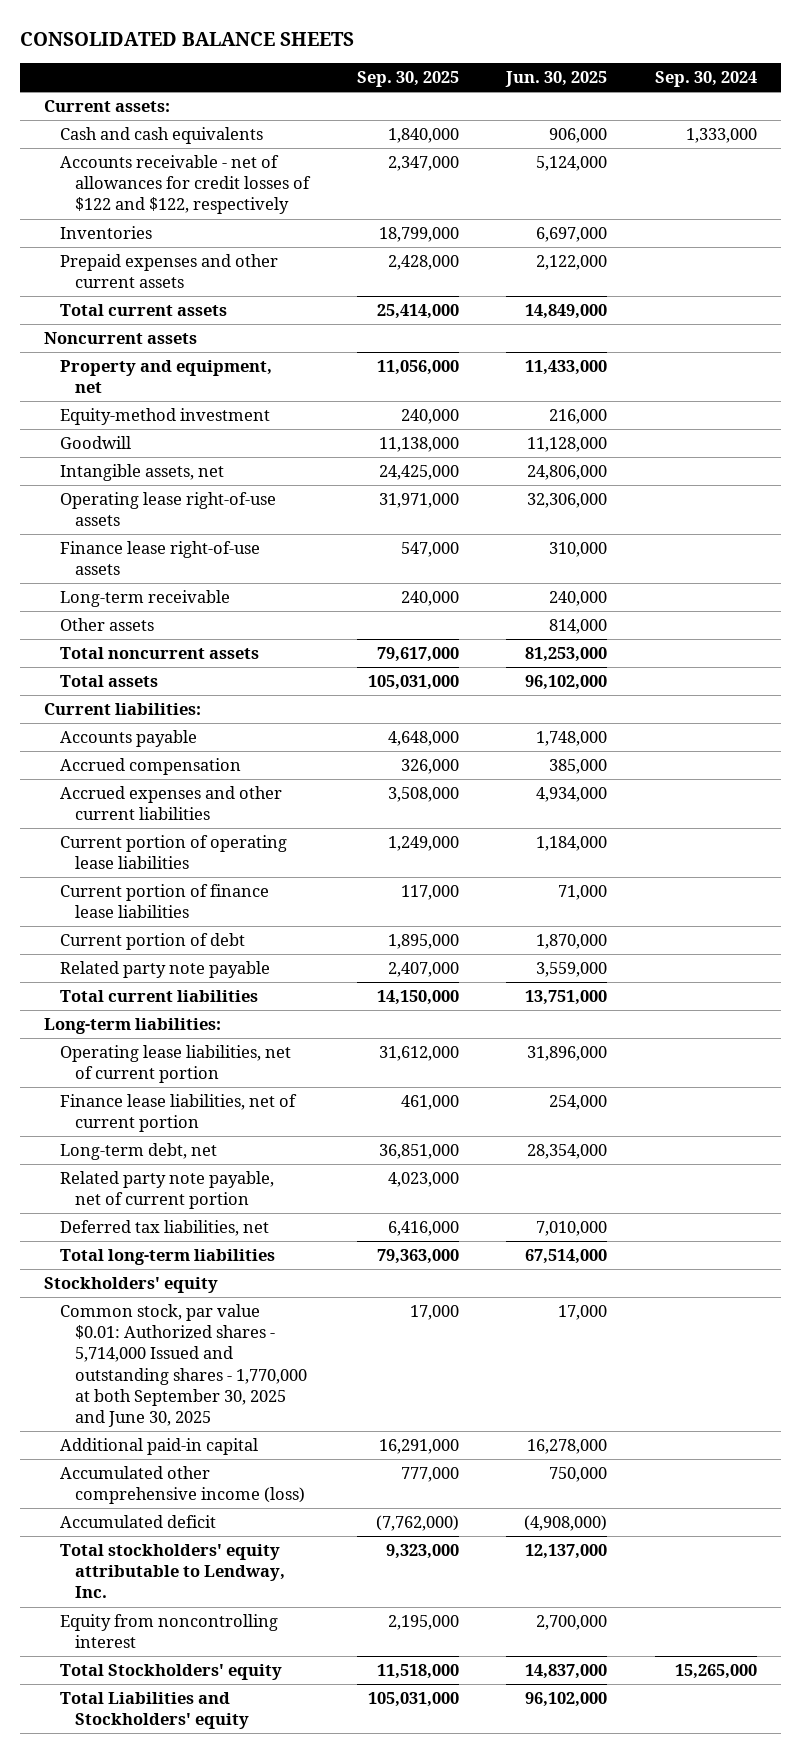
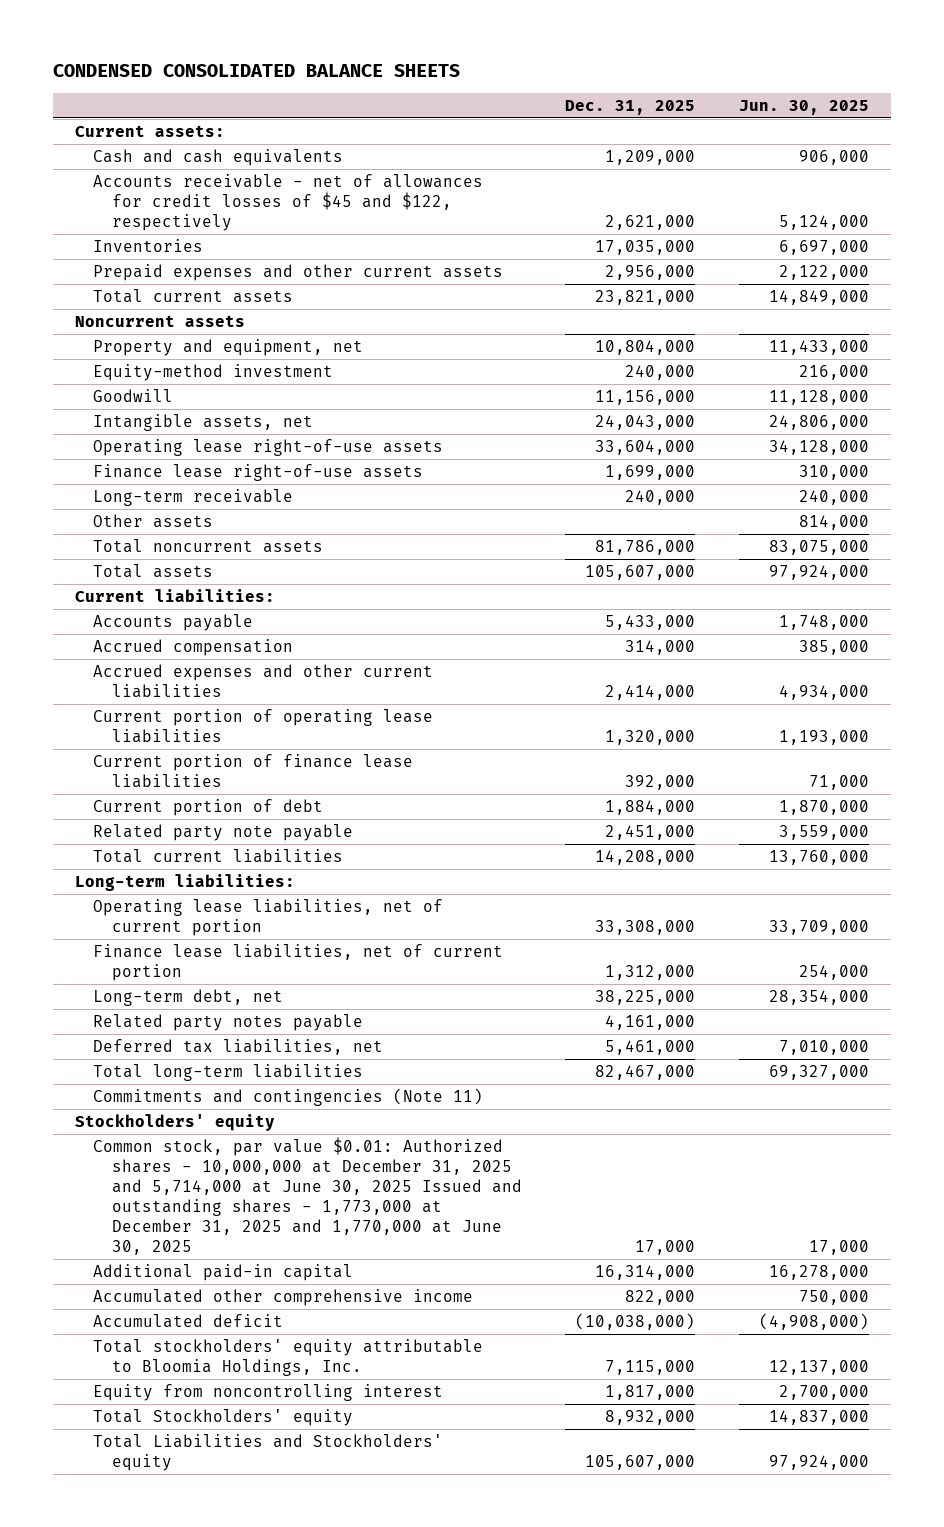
- CONSOLIDATED BALANCE SHEETS
+ CONDENSED CONSOLIDATED BALANCE SHEETS
- | Sep. 30, 2025 | Jun. 30, 2025 | Sep. 30, 2024
+ | Dec. 31, 2025 | Jun. 30, 2025
- Accounts receivable - net of allowances for credit losses of $122 and $122, respectively | 2,347,000 | 5,124,000 |
+ Accounts receivable - net of allowances for credit losses of $45 and $122, respectively | 2,621,000 | 5,124,000
- Operating lease right-of-use assets | 31,971,000 | 32,306,000 |
+ Operating lease right-of-use assets | 33,604,000 | 34,128,000
- Total noncurrent assets | 79,617,000 | 81,253,000 |
- Total assets | 105,031,000 | 96,102,000 |
+ Total noncurrent assets | 81,786,000 | 83,075,000
+ Total assets | 105,607,000 | 97,924,000
- Current portion of operating lease liabilities | 1,249,000 | 1,184,000 |
+ Current portion of operating lease liabilities | 1,320,000 | 1,193,000
- Total current liabilities | 14,150,000 | 13,751,000 |
+ Total current liabilities | 14,208,000 | 13,760,000
- Operating lease liabilities, net of current portion | 31,612,000 | 31,896,000 |
+ Operating lease liabilities, net of current portion | 33,308,000 | 33,709,000
- Related party note payable, net of current portion | 4,023,000 | |
+ Related party notes payable | 4,161,000 |
- Total long-term liabilities | 79,363,000 | 67,514,000 |
+ Total long-term liabilities | 82,467,000 | 69,327,000
+ Commitments and contingencies (Note 11)
- Common stock, par value $0.01: Authorized shares - 5,714,000 Issued and outstanding shares - 1,770,000 at both September 30, 2025 and June 30, 2025 | 17,000 | 17,000 |
+ Common stock, par value $0.01: Authorized shares - 10,000,000 at December 31, 2025 and 5,714,000 at June 30, 2025 Issued and outstanding shares - 1,773,000 at December 31, 2025 and 1,770,000 at June 30, 2025 | 17,000 | 17,000
- Accumulated other comprehensive income (loss) | 777,000 | 750,000 |
+ Accumulated other comprehensive income | 822,000 | 750,000
- Total stockholders' equity attributable to Lendway, Inc. | 9,323,000 | 12,137,000 |
+ Total stockholders' equity attributable to Bloomia Holdings, Inc. | 7,115,000 | 12,137,000
- Total Liabilities and Stockholders' equity | 105,031,000 | 96,102,000 |
+ Total Liabilities and Stockholders' equity | 105,607,000 | 97,924,000

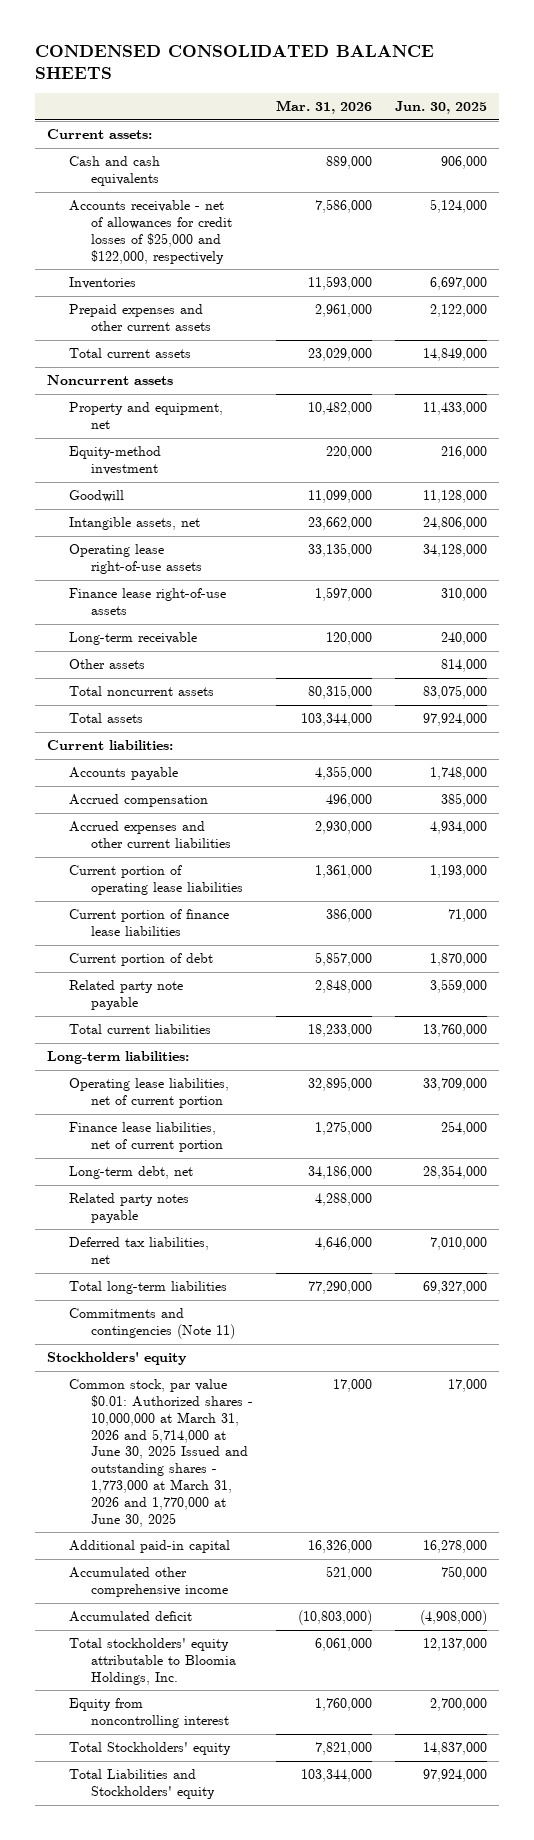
- | Dec. 31, 2025 | Jun. 30, 2025
+ | Mar. 31, 2026 | Jun. 30, 2025
- Accounts receivable - net of allowances for credit losses of $45 and $122, respectively | 2,621,000 | 5,124,000
+ Accounts receivable - net of allowances for credit losses of $25,000 and $122,000, respectively | 7,586,000 | 5,124,000
- Common stock, par value $0.01: Authorized shares - 10,000,000 at December 31, 2025 and 5,714,000 at June 30, 2025 Issued and outstanding shares - 1,773,000 at December 31, 2025 and 1,770,000 at June 30, 2025 | 17,000 | 17,000
+ Common stock, par value $0.01: Authorized shares - 10,000,000 at March 31, 2026 and 5,714,000 at June 30, 2025 Issued and outstanding shares - 1,773,000 at March 31, 2026 and 1,770,000 at June 30, 2025 | 17,000 | 17,000

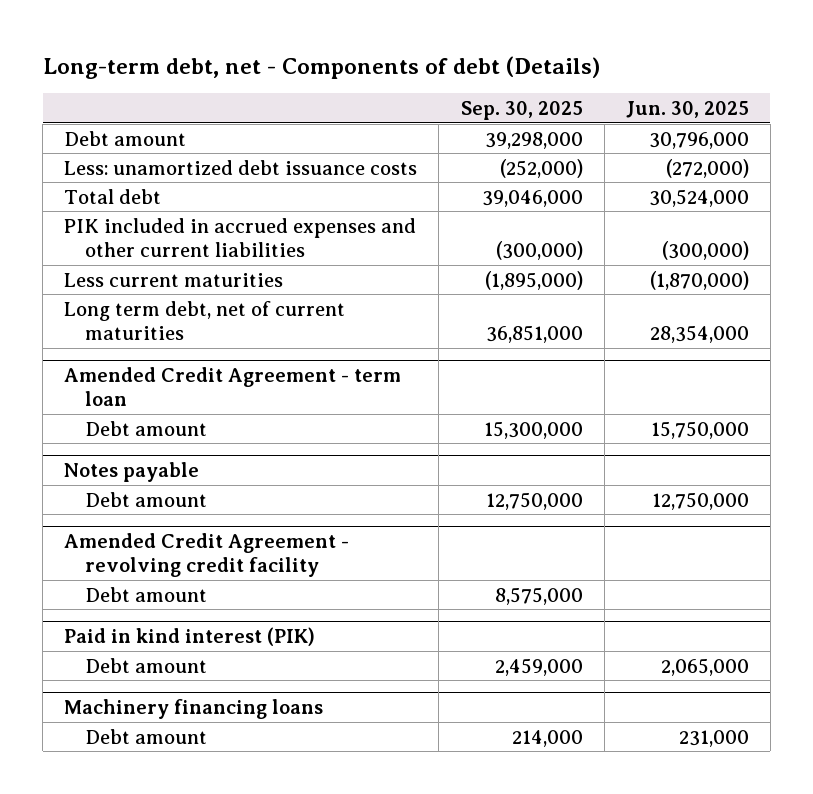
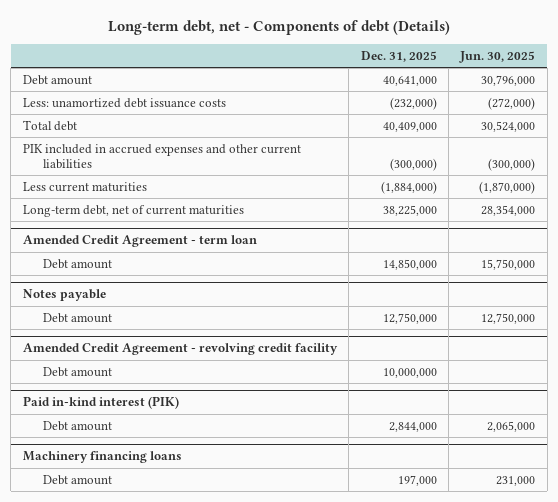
- | Sep. 30, 2025 | Jun. 30, 2025
+ | Dec. 31, 2025 | Jun. 30, 2025
- Long term debt, net of current maturities | 36,851,000 | 28,354,000
+ Long-term debt, net of current maturities | 38,225,000 | 28,354,000
- Paid in kind interest (PIK)
+ Paid in-kind interest (PIK)

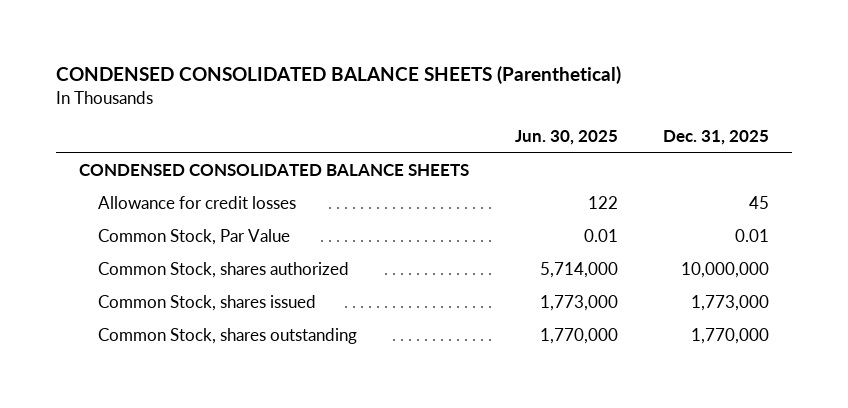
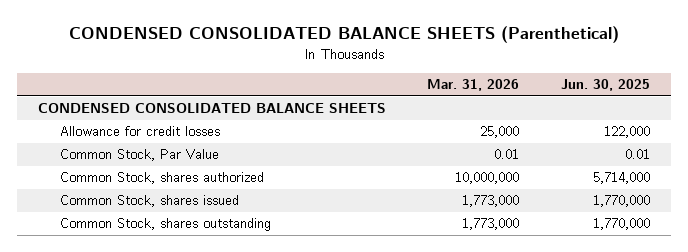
- | Jun. 30, 2025 | Dec. 31, 2025
+ | Mar. 31, 2026 | Jun. 30, 2025
- Allowance for credit losses | 122 | 45
+ Allowance for credit losses | 25,000 | 122,000
- Common Stock, shares issued | 1,773,000 | 1,773,000
+ Common Stock, shares issued | 1,773,000 | 1,770,000

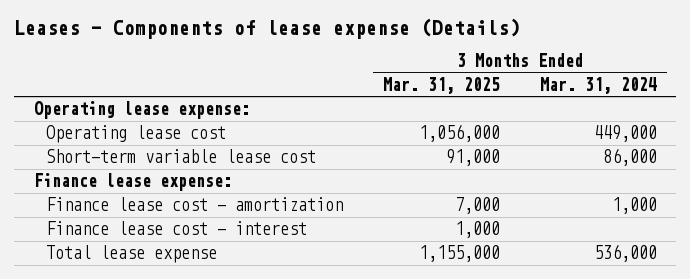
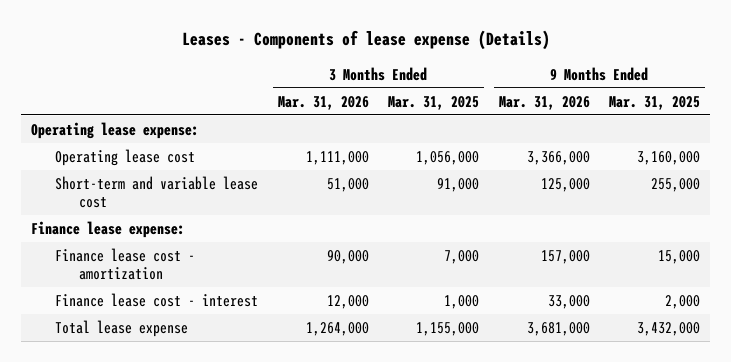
- | 3 Months Ended Mar. 31, 2025 | 3 Months Ended Mar. 31, 2024
+ | 3 Months Ended Mar. 31, 2026 | 3 Months Ended Mar. 31, 2025 | 9 Months Ended Mar. 31, 2026 | 9 Months Ended Mar. 31, 2025
- Short-term variable lease cost | 91,000 | 86,000
+ Short-term and variable lease cost | 51,000 | 91,000 | 125,000 | 255,000

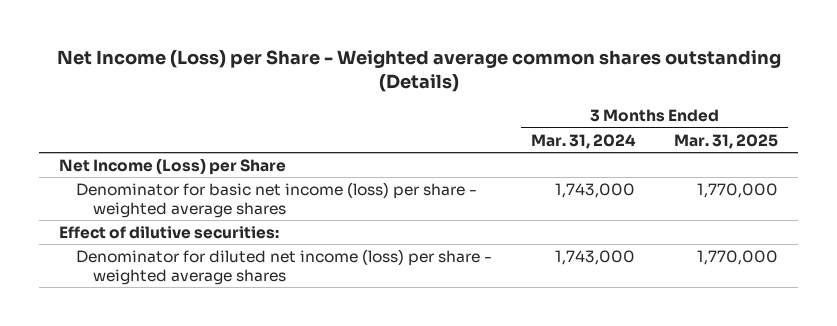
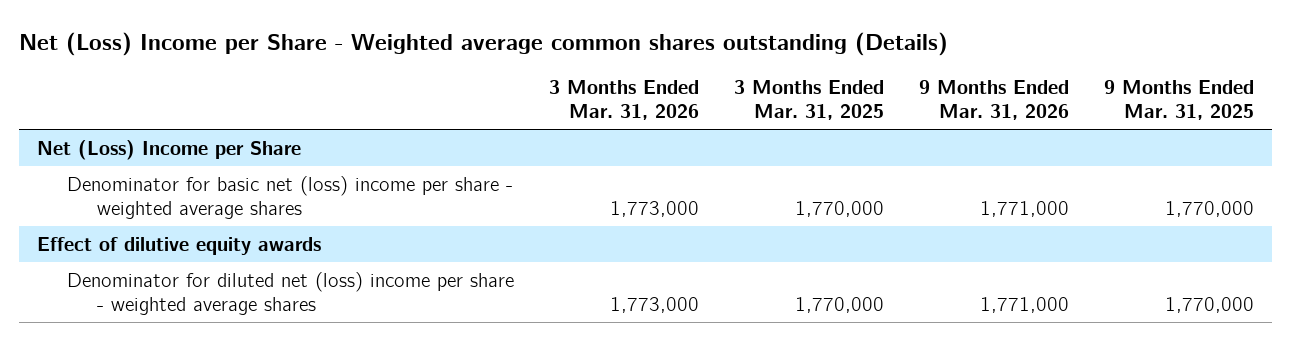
- Net Income (Loss) per Share - Weighted average common shares outstanding (Details)
+ Net (Loss) Income per Share - Weighted average common shares outstanding (Details)
- | 3 Months Ended Mar. 31, 2024 | 3 Months Ended Mar. 31, 2025
+ | 3 Months Ended Mar. 31, 2026 | 3 Months Ended Mar. 31, 2025 | 9 Months Ended Mar. 31, 2026 | 9 Months Ended Mar. 31, 2025
- Net Income (Loss) per Share
- Denominator for basic net income (loss) per share - weighted average shares | 1,743,000 | 1,770,000
- Effect of dilutive securities:
- Denominator for diluted net income (loss) per share - weighted average shares | 1,743,000 | 1,770,000
+ Net (Loss) Income per Share
+ Denominator for basic net (loss) income per share - weighted average shares | 1,773,000 | 1,770,000 | 1,771,000 | 1,770,000
+ Effect of dilutive equity awards
+ Denominator for diluted net (loss) income per share - weighted average shares | 1,773,000 | 1,770,000 | 1,771,000 | 1,770,000

